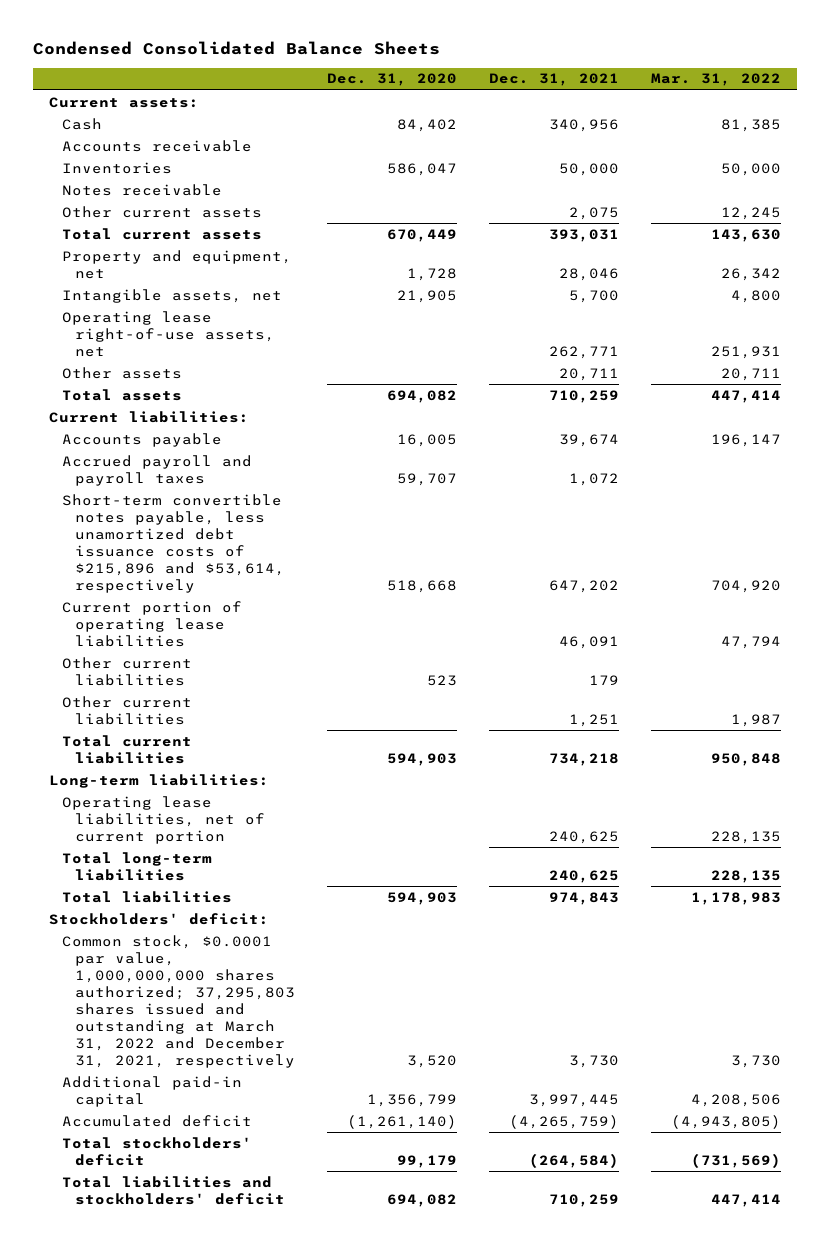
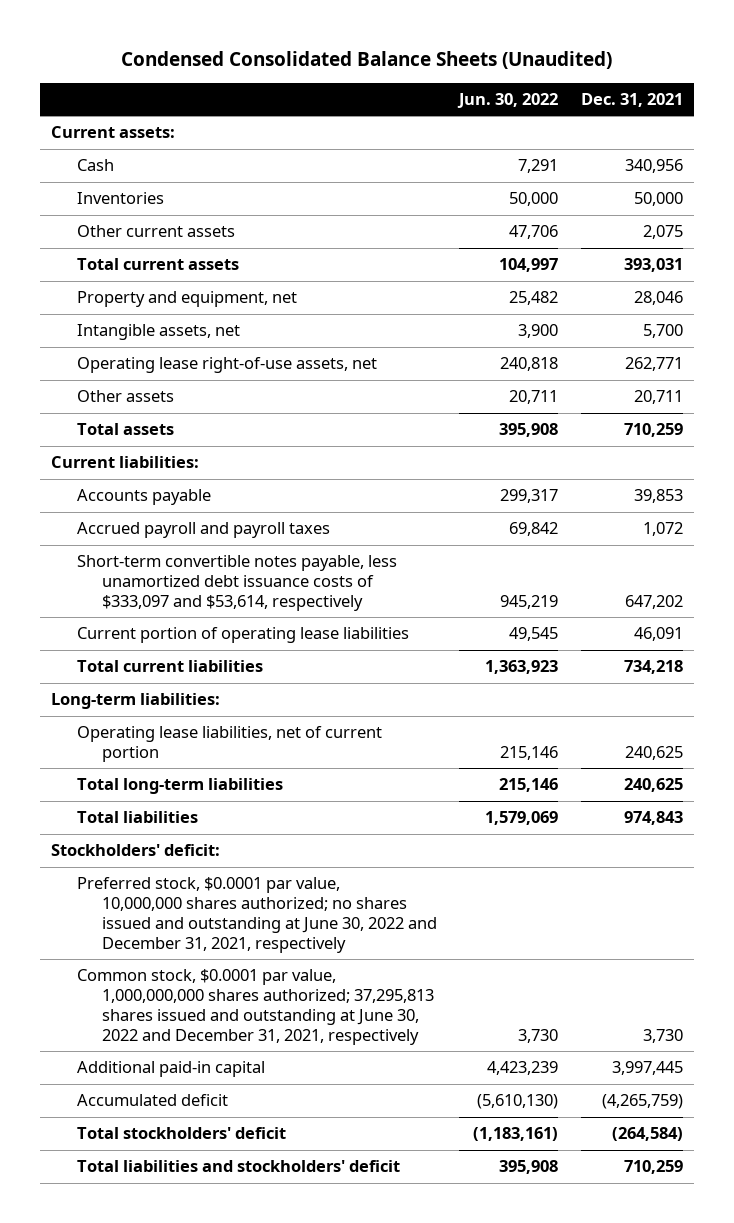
- Condensed Consolidated Balance Sheets
+ Condensed Consolidated Balance Sheets (Unaudited)
- | Dec. 31, 2020 | Dec. 31, 2021 | Mar. 31, 2022
+ | Jun. 30, 2022 | Dec. 31, 2021
- Accounts receivable
- Notes receivable
- Accounts payable | 16,005 | 39,674 | 196,147
+ Accounts payable | 299,317 | 39,853
- Short-term convertible notes payable, less unamortized debt issuance costs of $215,896 and $53,614, respectively | 518,668 | 647,202 | 704,920
+ Short-term convertible notes payable, less unamortized debt issuance costs of $333,097 and $53,614, respectively | 945,219 | 647,202
- Other current liabilities | 523 | 179 |
- Other current liabilities | | 1,251 | 1,987
- Common stock, $0.0001 par value, 1,000,000,000 shares authorized; 37,295,803 shares issued and outstanding at March 31, 2022 and December 31, 2021, respectively | 3,520 | 3,730 | 3,730
+ Preferred stock, $0.0001 par value, 10,000,000 shares authorized; no shares issued and outstanding at June 30, 2022 and December 31, 2021, respectively
+ Common stock, $0.0001 par value, 1,000,000,000 shares authorized; 37,295,813 shares issued and outstanding at June 30, 2022 and December 31, 2021, respectively | 3,730 | 3,730

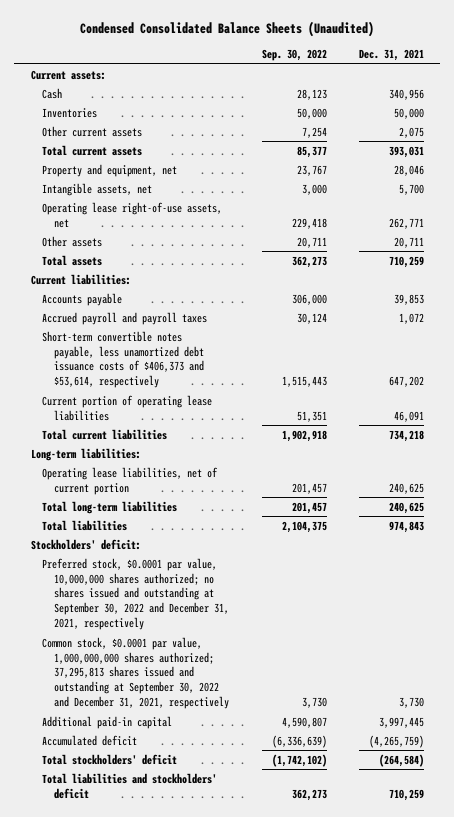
- | Jun. 30, 2022 | Dec. 31, 2021
+ | Sep. 30, 2022 | Dec. 31, 2021
- Short-term convertible notes payable, less unamortized debt issuance costs of $333,097 and $53,614, respectively | 945,219 | 647,202
+ Short-term convertible notes payable, less unamortized debt issuance costs of $406,373 and $53,614, respectively | 1,515,443 | 647,202
- Preferred stock, $0.0001 par value, 10,000,000 shares authorized; no shares issued and outstanding at June 30, 2022 and December 31, 2021, respectively
- Common stock, $0.0001 par value, 1,000,000,000 shares authorized; 37,295,813 shares issued and outstanding at June 30, 2022 and December 31, 2021, respectively | 3,730 | 3,730
+ Preferred stock, $0.0001 par value, 10,000,000 shares authorized; no shares issued and outstanding at September 30, 2022 and December 31, 2021, respectively
+ Common stock, $0.0001 par value, 1,000,000,000 shares authorized; 37,295,813 shares issued and outstanding at September 30, 2022 and December 31, 2021, respectively | 3,730 | 3,730

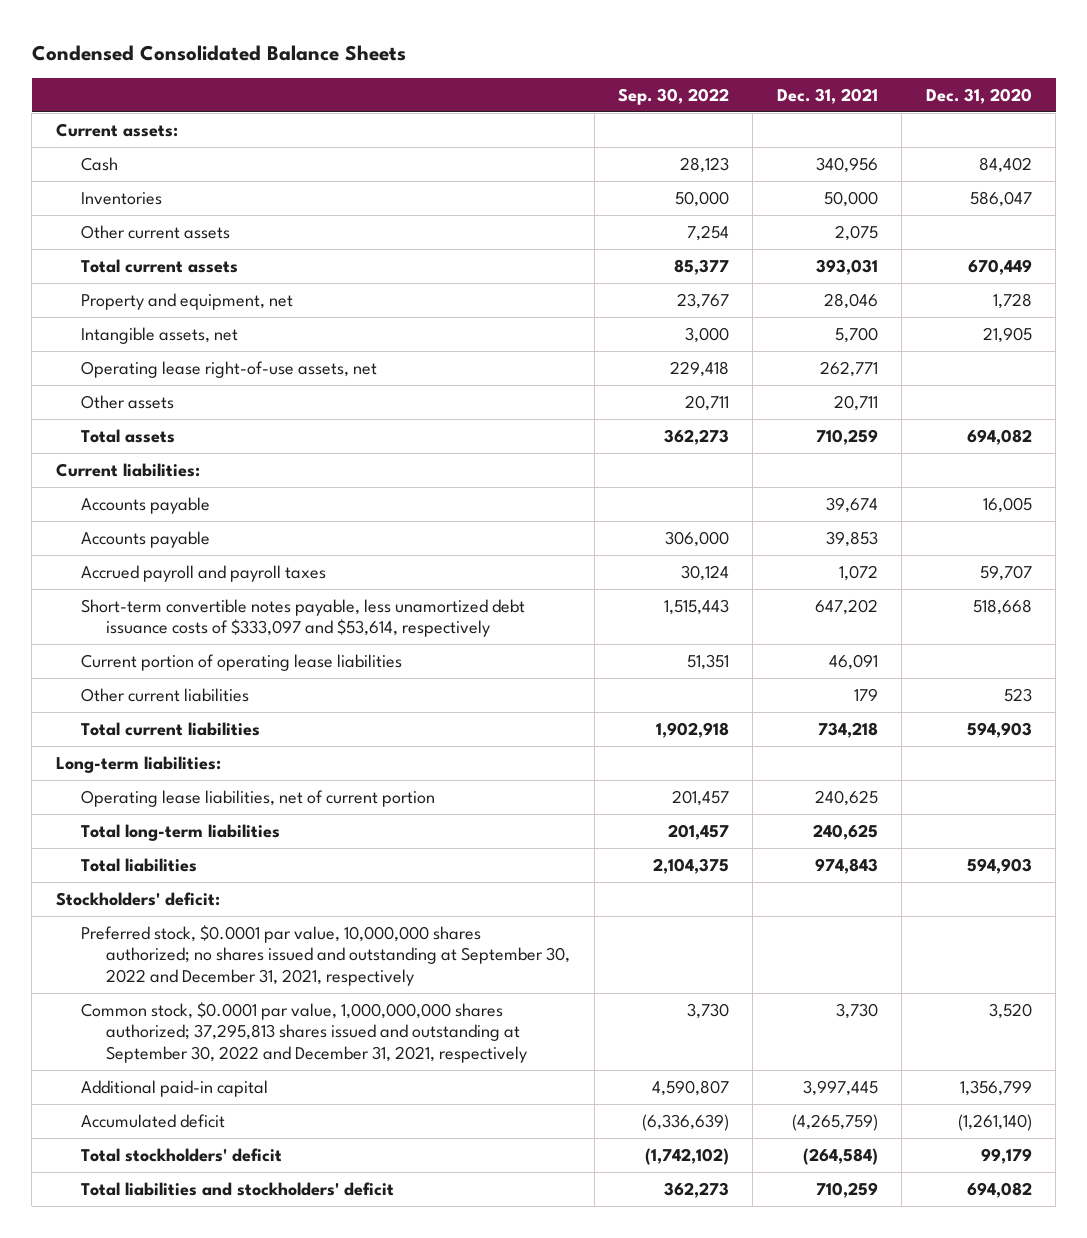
- Condensed Consolidated Balance Sheets (Unaudited)
+ Condensed Consolidated Balance Sheets
- | Sep. 30, 2022 | Dec. 31, 2021
+ | Sep. 30, 2022 | Dec. 31, 2021 | Dec. 31, 2020
+ Accounts payable | | 39,674 | 16,005
- Short-term convertible notes payable, less unamortized debt issuance costs of $406,373 and $53,614, respectively | 1,515,443 | 647,202
+ Short-term convertible notes payable, less unamortized debt issuance costs of $333,097 and $53,614, respectively | 1,515,443 | 647,202 | 518,668
+ Other current liabilities | | 179 | 523

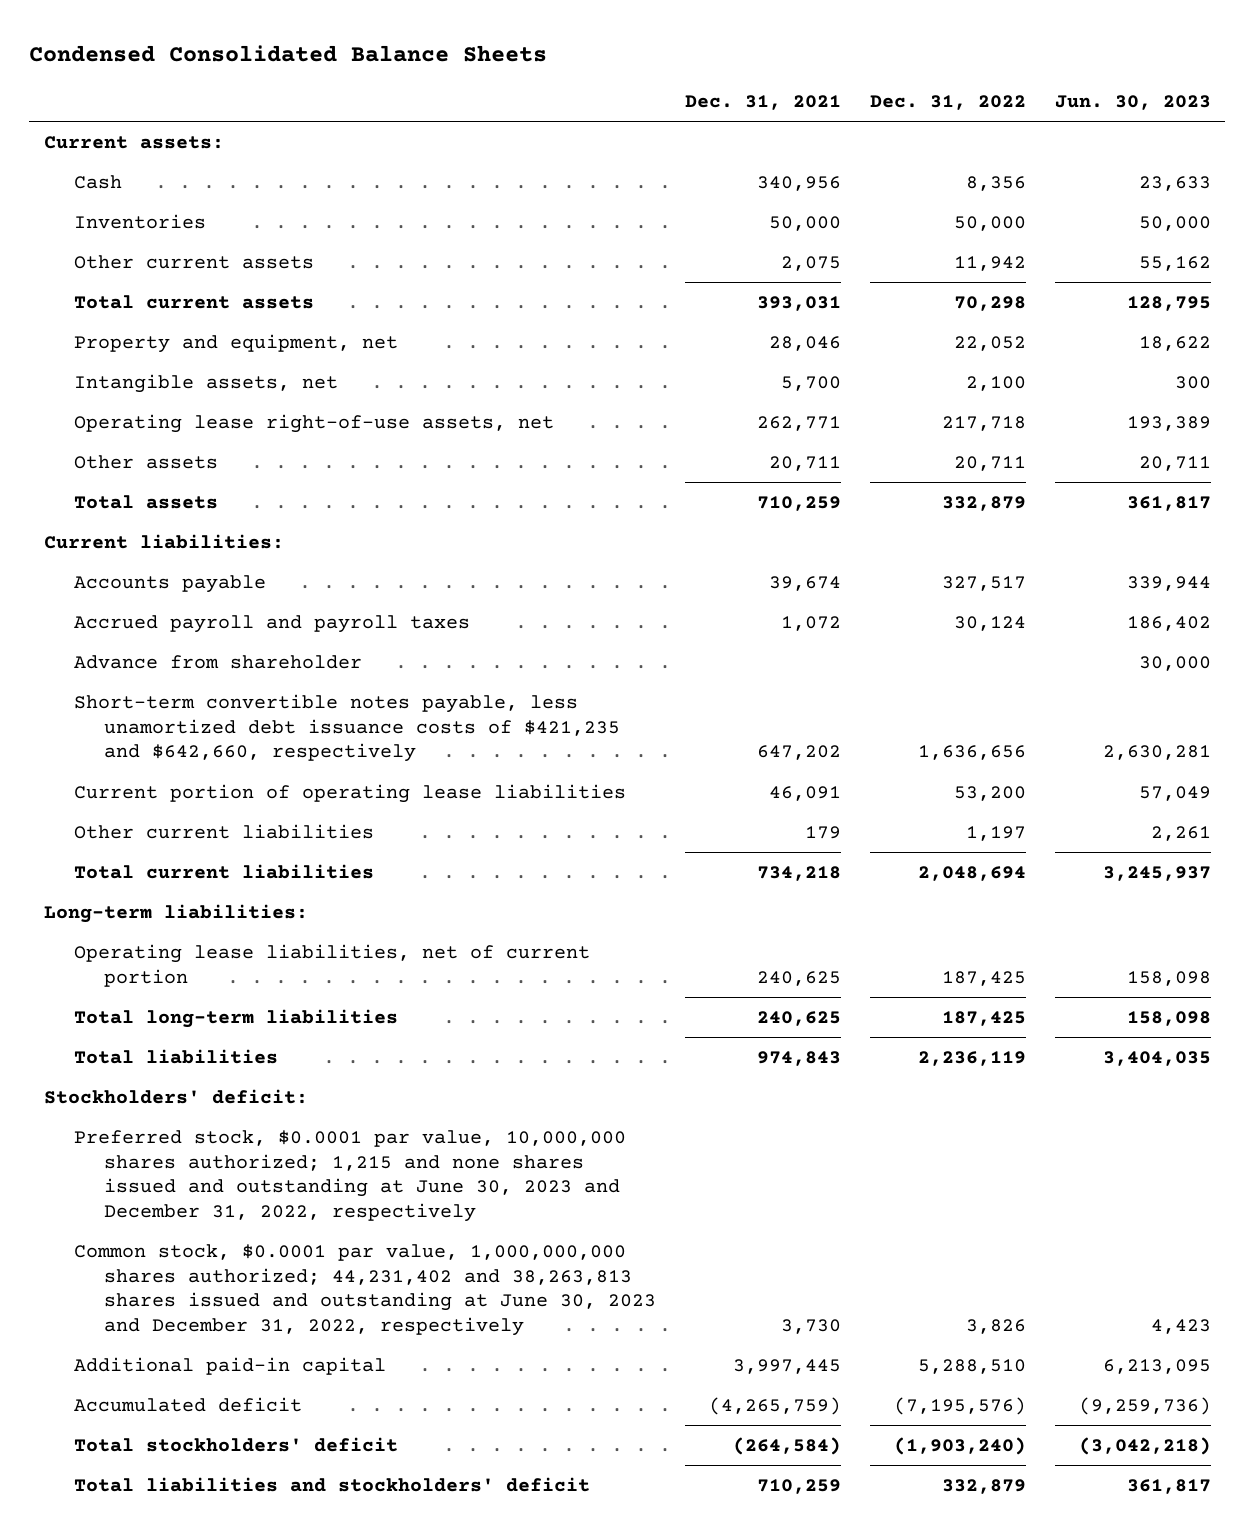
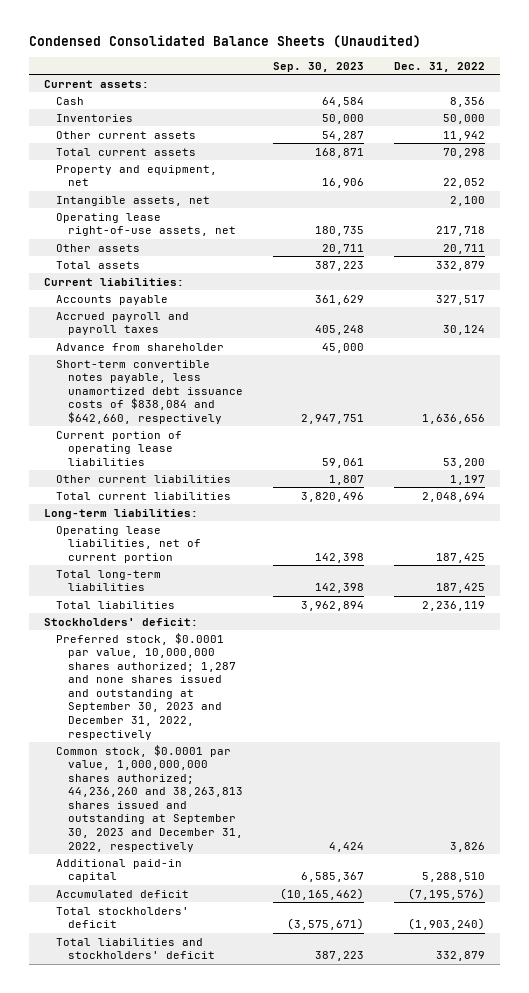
- Condensed Consolidated Balance Sheets
+ Condensed Consolidated Balance Sheets (Unaudited)
- | Dec. 31, 2021 | Dec. 31, 2022 | Jun. 30, 2023
+ | Sep. 30, 2023 | Dec. 31, 2022
- Short-term convertible notes payable, less unamortized debt issuance costs of $421,235 and $642,660, respectively | 647,202 | 1,636,656 | 2,630,281
+ Short-term convertible notes payable, less unamortized debt issuance costs of $838,084 and $642,660, respectively | 2,947,751 | 1,636,656
- Preferred stock, $0.0001 par value, 10,000,000 shares authorized; 1,215 and none shares issued and outstanding at June 30, 2023 and December 31, 2022, respectively
- Common stock, $0.0001 par value, 1,000,000,000 shares authorized; 44,231,402 and 38,263,813 shares issued and outstanding at June 30, 2023 and December 31, 2022, respectively | 3,730 | 3,826 | 4,423
+ Preferred stock, $0.0001 par value, 10,000,000 shares authorized; 1,287 and none shares issued and outstanding at September 30, 2023 and December 31, 2022, respectively
+ Common stock, $0.0001 par value, 1,000,000,000 shares authorized; 44,236,260 and 38,263,813 shares issued and outstanding at September 30, 2023 and December 31, 2022, respectively | 4,424 | 3,826

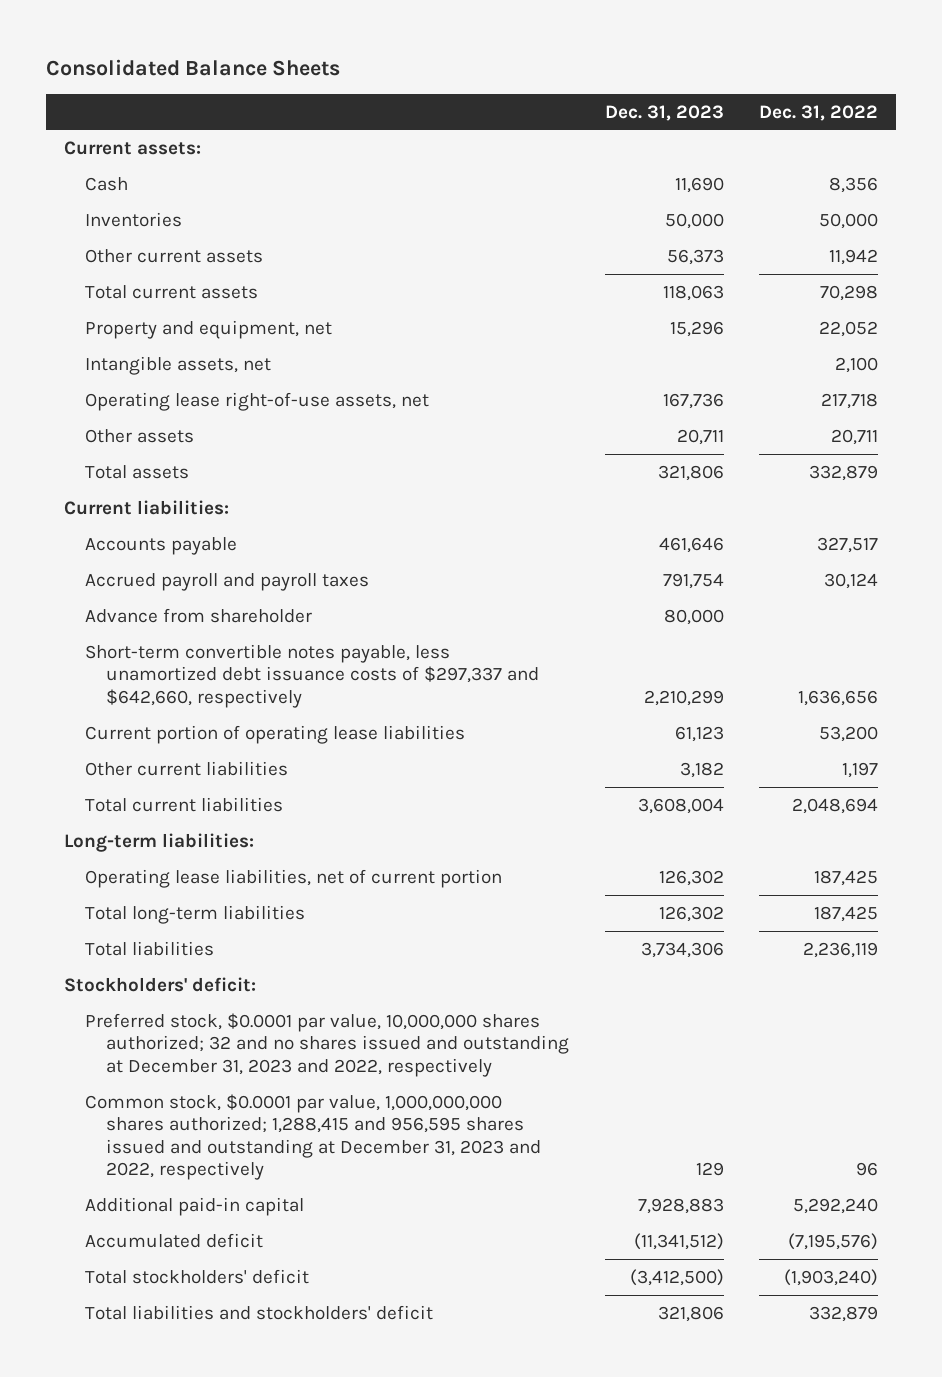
- Condensed Consolidated Balance Sheets (Unaudited)
+ Consolidated Balance Sheets
- | Sep. 30, 2023 | Dec. 31, 2022
+ | Dec. 31, 2023 | Dec. 31, 2022
- Short-term convertible notes payable, less unamortized debt issuance costs of $838,084 and $642,660, respectively | 2,947,751 | 1,636,656
+ Short-term convertible notes payable, less unamortized debt issuance costs of $297,337 and $642,660, respectively | 2,210,299 | 1,636,656
- Preferred stock, $0.0001 par value, 10,000,000 shares authorized; 1,287 and none shares issued and outstanding at September 30, 2023 and December 31, 2022, respectively
- Common stock, $0.0001 par value, 1,000,000,000 shares authorized; 44,236,260 and 38,263,813 shares issued and outstanding at September 30, 2023 and December 31, 2022, respectively | 4,424 | 3,826
- Additional paid-in capital | 6,585,367 | 5,288,510
+ Preferred stock, $0.0001 par value, 10,000,000 shares authorized; 32 and no shares issued and outstanding at December 31, 2023 and 2022, respectively
+ Common stock, $0.0001 par value, 1,000,000,000 shares authorized; 1,288,415 and 956,595 shares issued and outstanding at December 31, 2023 and 2022, respectively | 129 | 96
+ Additional paid-in capital | 7,928,883 | 5,292,240

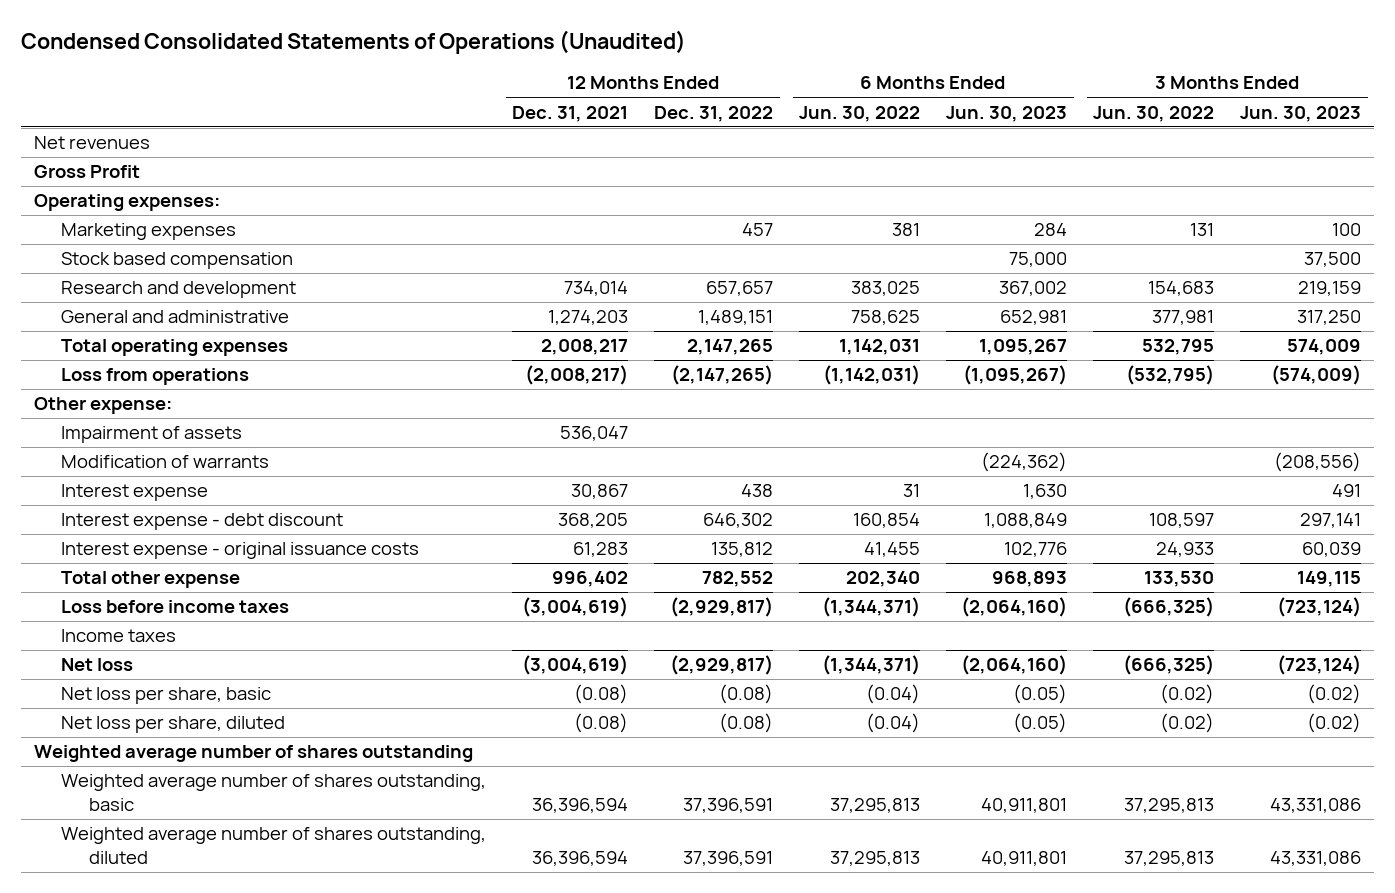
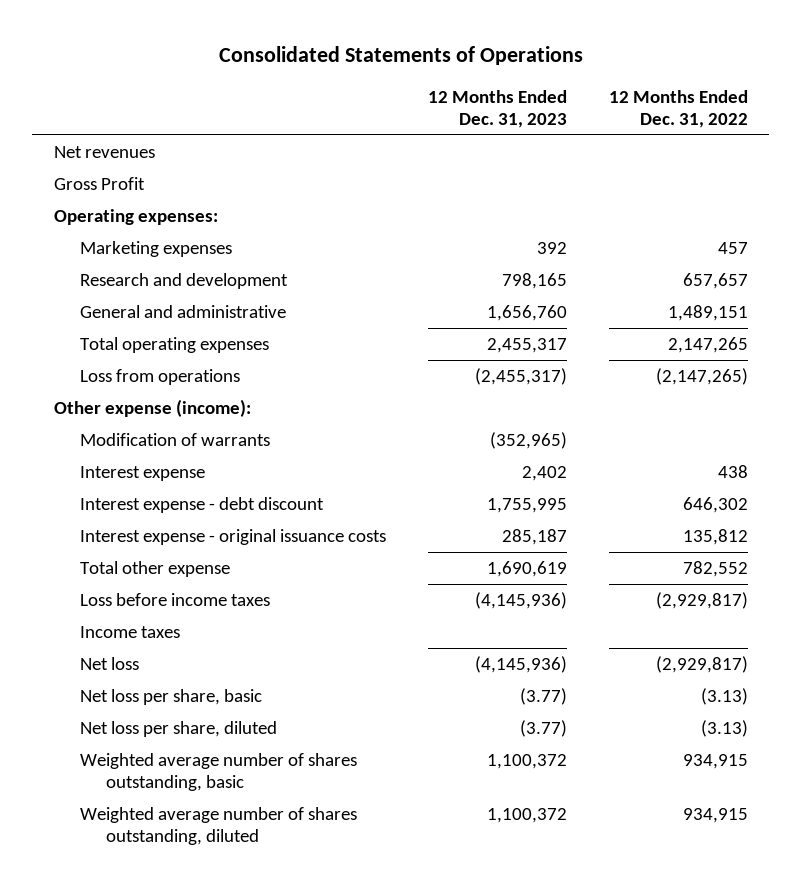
- Condensed Consolidated Statements of Operations (Unaudited)
+ Consolidated Statements of Operations
- | 12 Months Ended Dec. 31, 2021 | 12 Months Ended Dec. 31, 2022 | 6 Months Ended Jun. 30, 2022 | 6 Months Ended Jun. 30, 2023 | 3 Months Ended Jun. 30, 2022 | 3 Months Ended Jun. 30, 2023
+ | 12 Months Ended Dec. 31, 2023 | 12 Months Ended Dec. 31, 2022
- Stock based compensation | | | | 75,000 | | 37,500
- Other expense:
- Impairment of assets | 536,047 | | | | |
+ Other expense (income):
- Net loss per share, basic | (0.08) | (0.08) | (0.04) | (0.05) | (0.02) | (0.02)
- Net loss per share, diluted | (0.08) | (0.08) | (0.04) | (0.05) | (0.02) | (0.02)
- Weighted average number of shares outstanding
- Weighted average number of shares outstanding, basic | 36,396,594 | 37,396,591 | 37,295,813 | 40,911,801 | 37,295,813 | 43,331,086
- Weighted average number of shares outstanding, diluted | 36,396,594 | 37,396,591 | 37,295,813 | 40,911,801 | 37,295,813 | 43,331,086
+ Net loss per share, basic | (3.77) | (3.13)
+ Net loss per share, diluted | (3.77) | (3.13)
+ Weighted average number of shares outstanding, basic | 1,100,372 | 934,915
+ Weighted average number of shares outstanding, diluted | 1,100,372 | 934,915

